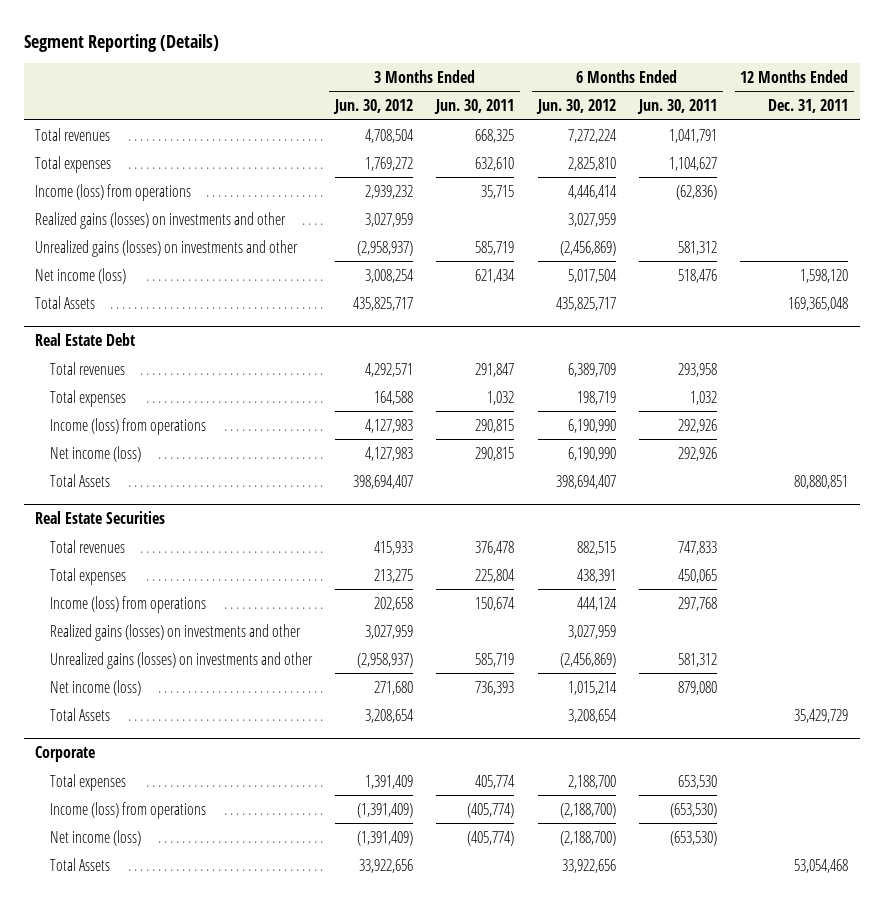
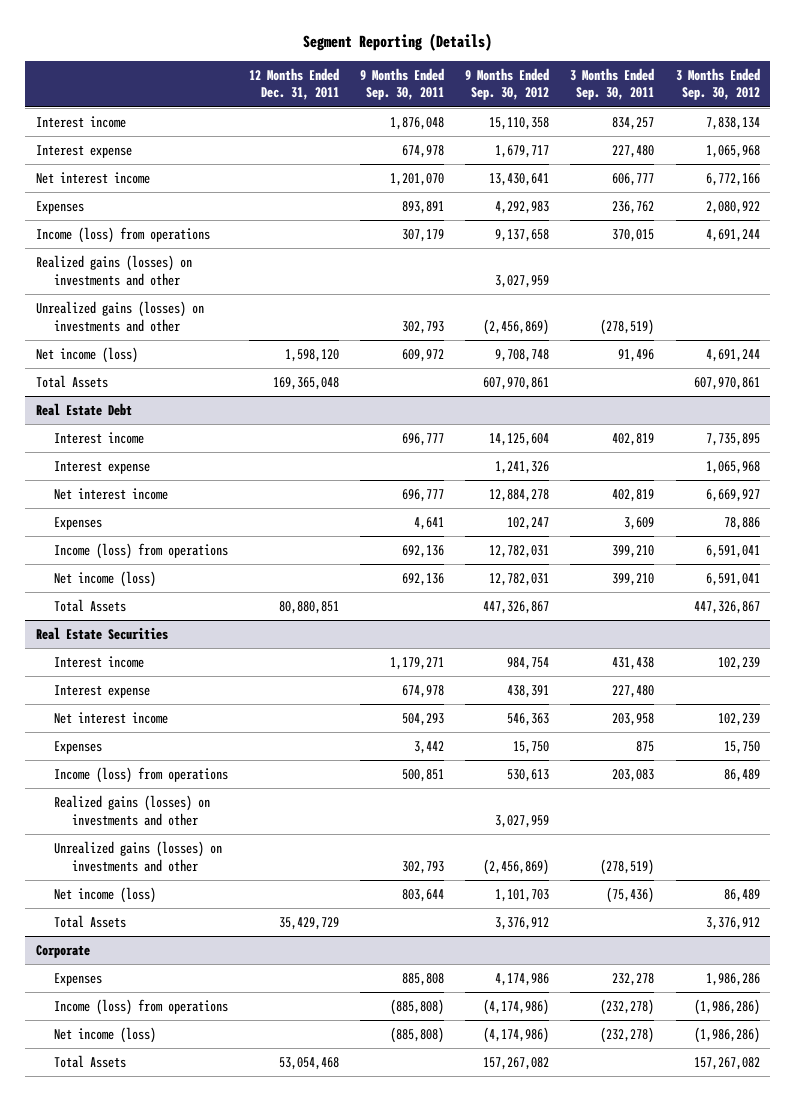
- | 3 Months Ended Jun. 30, 2012 | 3 Months Ended Jun. 30, 2011 | 6 Months Ended Jun. 30, 2012 | 6 Months Ended Jun. 30, 2011 | 12 Months Ended Dec. 31, 2011
+ | 12 Months Ended Dec. 31, 2011 | 9 Months Ended Sep. 30, 2011 | 9 Months Ended Sep. 30, 2012 | 3 Months Ended Sep. 30, 2011 | 3 Months Ended Sep. 30, 2012
- Total revenues | 4,708,504 | 668,325 | 7,272,224 | 1,041,791 |
- Total expenses | 1,769,272 | 632,610 | 2,825,810 | 1,104,627 |
+ Interest income | | 1,876,048 | 15,110,358 | 834,257 | 7,838,134
+ Interest expense | | 674,978 | 1,679,717 | 227,480 | 1,065,968
+ Net interest income | | 1,201,070 | 13,430,641 | 606,777 | 6,772,166
+ Expenses | | 893,891 | 4,292,983 | 236,762 | 2,080,922
@ Real Estate Debt
- Total revenues | 4,292,571 | 291,847 | 6,389,709 | 293,958 |
- Total expenses | 164,588 | 1,032 | 198,719 | 1,032 |
+ Interest income | | 696,777 | 14,125,604 | 402,819 | 7,735,895
+ Interest expense | | | 1,241,326 | | 1,065,968
+ Net interest income | | 696,777 | 12,884,278 | 402,819 | 6,669,927
+ Expenses | | 4,641 | 102,247 | 3,609 | 78,886
@ Real Estate Securities
- Total revenues | 415,933 | 376,478 | 882,515 | 747,833 |
- Total expenses | 213,275 | 225,804 | 438,391 | 450,065 |
+ Interest income | | 1,179,271 | 984,754 | 431,438 | 102,239
+ Interest expense | | 674,978 | 438,391 | 227,480 |
+ Net interest income | | 504,293 | 546,363 | 203,958 | 102,239
+ Expenses | | 3,442 | 15,750 | 875 | 15,750
@ Corporate
- Total expenses | 1,391,409 | 405,774 | 2,188,700 | 653,530 |
+ Expenses | | 885,808 | 4,174,986 | 232,278 | 1,986,286

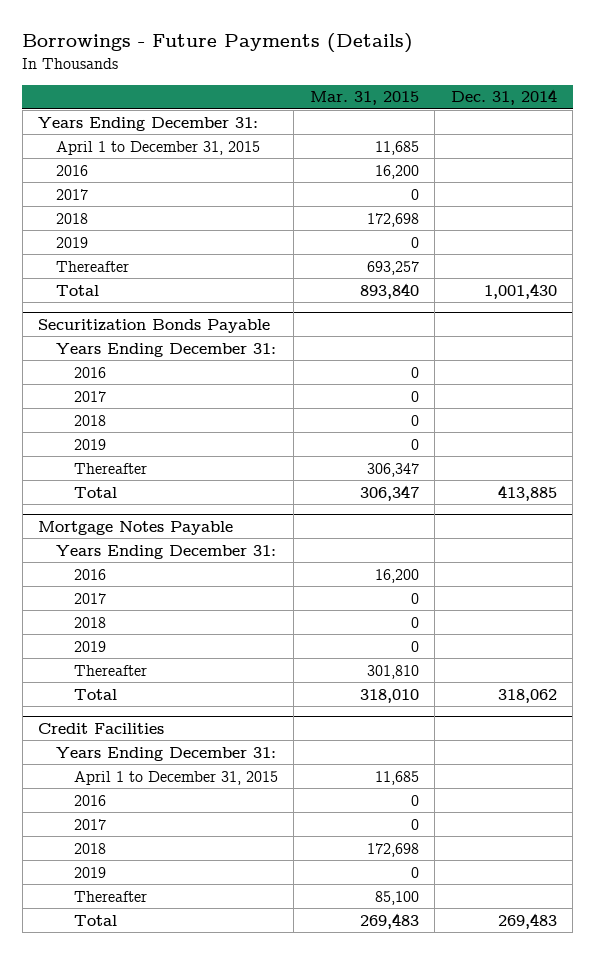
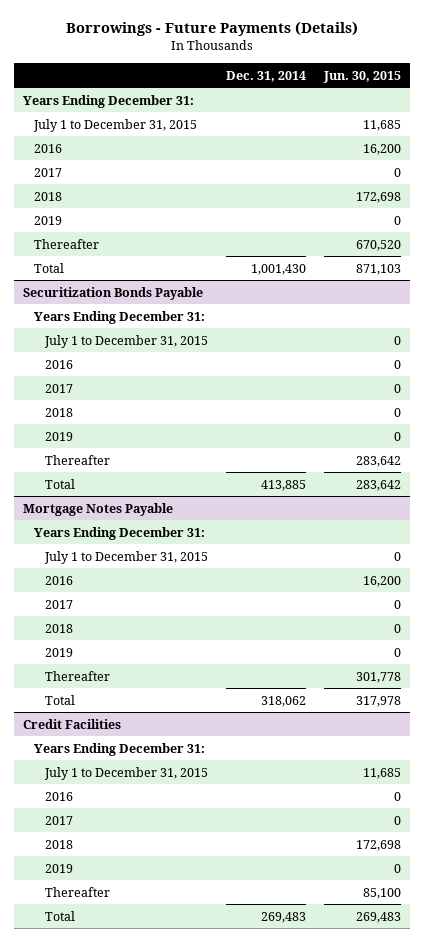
- | Mar. 31, 2015 | Dec. 31, 2014
+ | Dec. 31, 2014 | Jun. 30, 2015
- April 1 to December 31, 2015 | 11,685 |
+ July 1 to December 31, 2015 | | 11,685
@ Securitization Bonds Payable
+ July 1 to December 31, 2015 | | 0
@ Mortgage Notes Payable
+ July 1 to December 31, 2015 | | 0
@ Credit Facilities
- April 1 to December 31, 2015 | 11,685 |
+ July 1 to December 31, 2015 | | 11,685

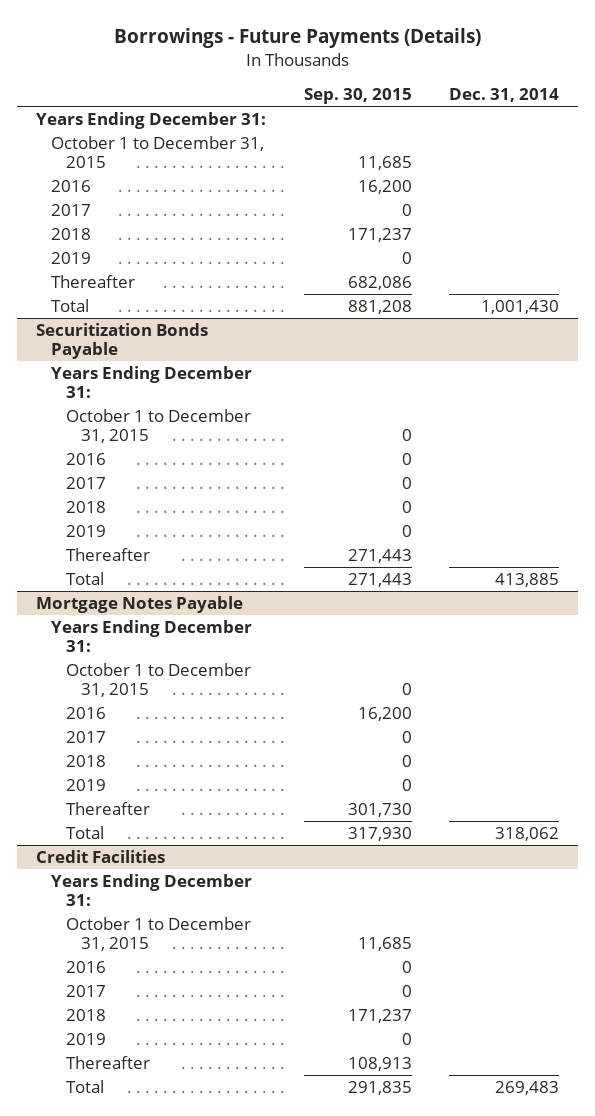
- | Dec. 31, 2014 | Jun. 30, 2015
+ | Sep. 30, 2015 | Dec. 31, 2014
- July 1 to December 31, 2015 | | 11,685
+ October 1 to December 31, 2015 | 11,685 |
@ Securitization Bonds Payable
- July 1 to December 31, 2015 | | 0
+ October 1 to December 31, 2015 | 0 |
@ Mortgage Notes Payable
- July 1 to December 31, 2015 | | 0
+ October 1 to December 31, 2015 | 0 |
@ Credit Facilities
- July 1 to December 31, 2015 | | 11,685
+ October 1 to December 31, 2015 | 11,685 |

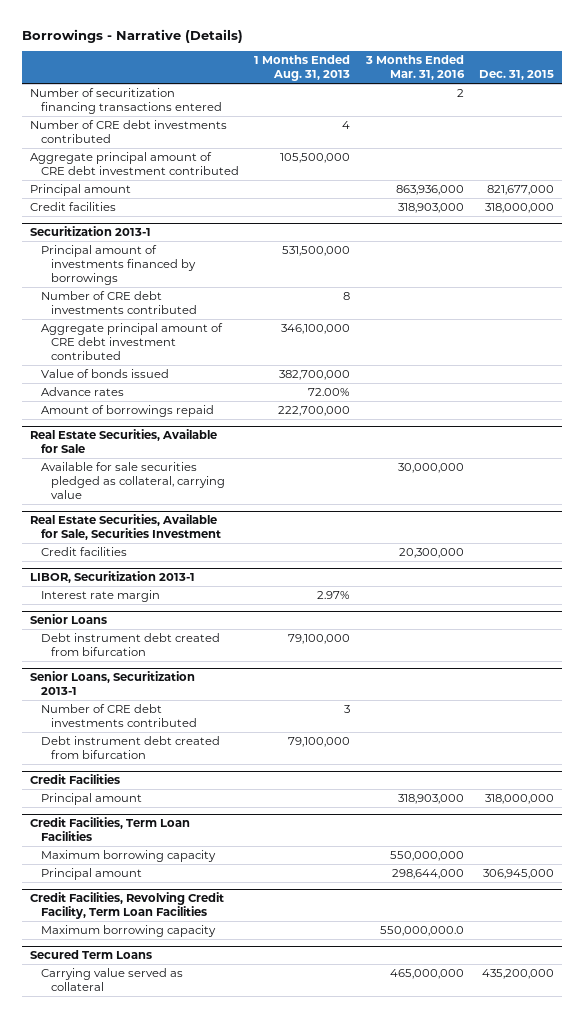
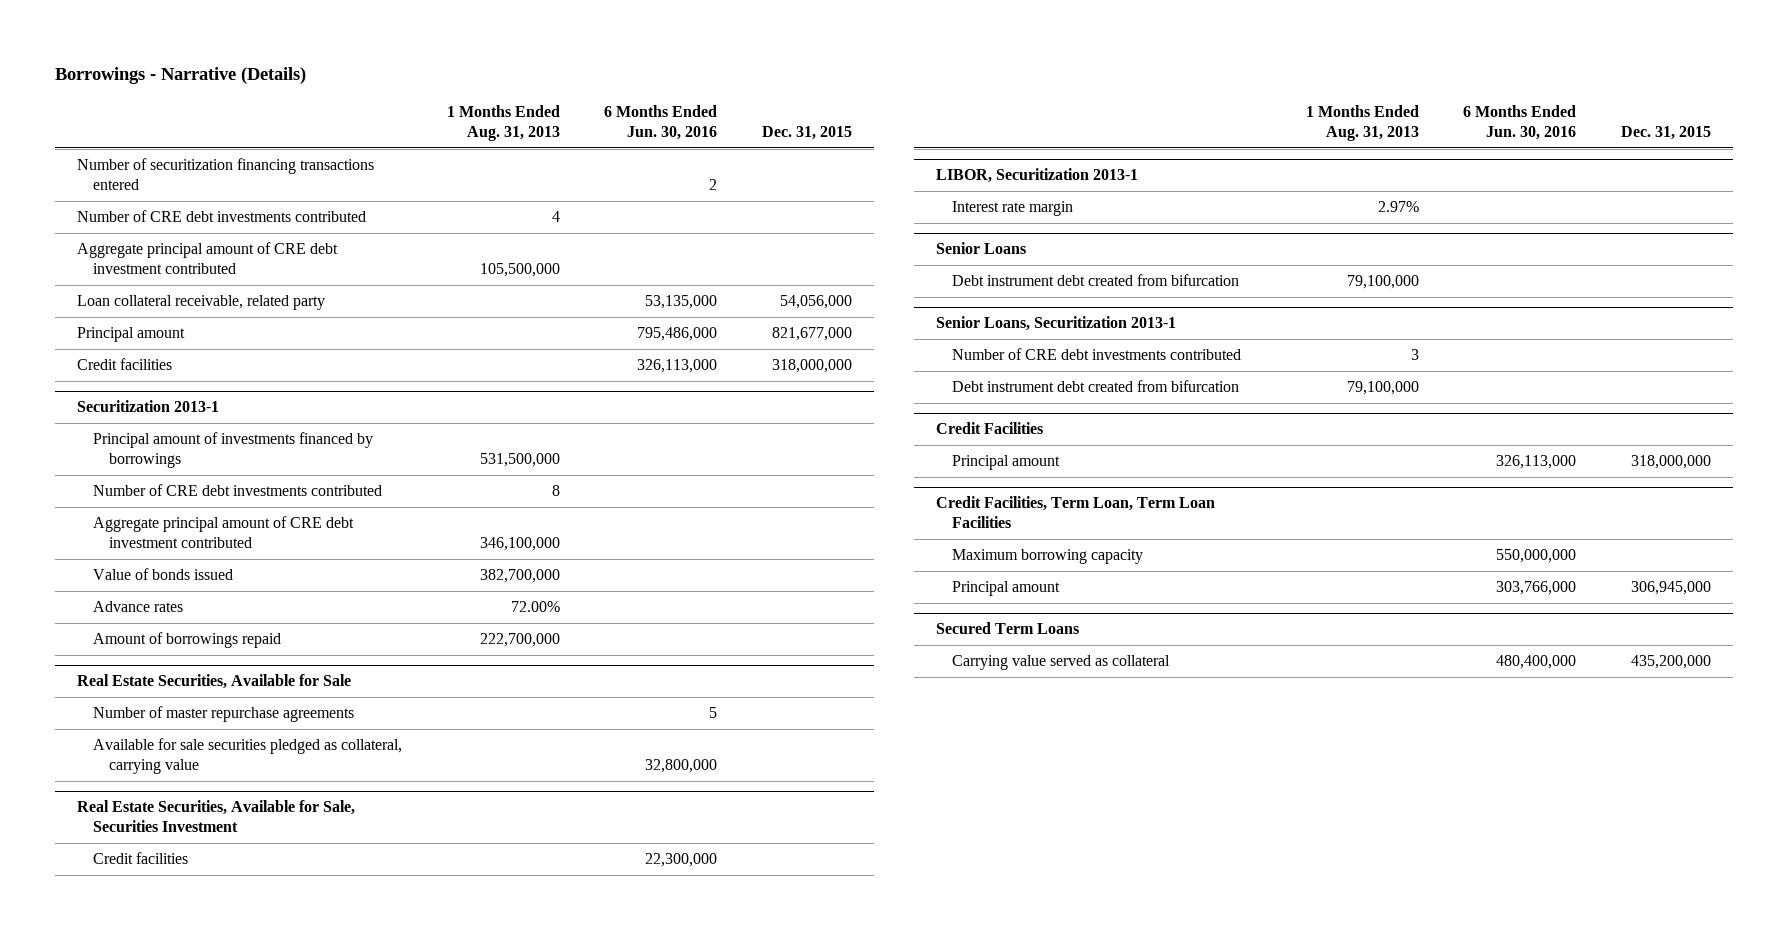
- | 1 Months Ended Aug. 31, 2013 | 3 Months Ended Mar. 31, 2016 | Dec. 31, 2015
+ | 1 Months Ended Aug. 31, 2013 | 6 Months Ended Jun. 30, 2016 | Dec. 31, 2015
+ Loan collateral receivable, related party | | 53,135,000 | 54,056,000
@ Real Estate Securities, Available for Sale
+ Number of master repurchase agreements | | 5 |
- Credit Facilities, Term Loan Facilities
+ Credit Facilities, Term Loan, Term Loan Facilities
- Credit Facilities, Revolving Credit Facility, Term Loan Facilities
- Maximum borrowing capacity | | 550,000,000.0 |

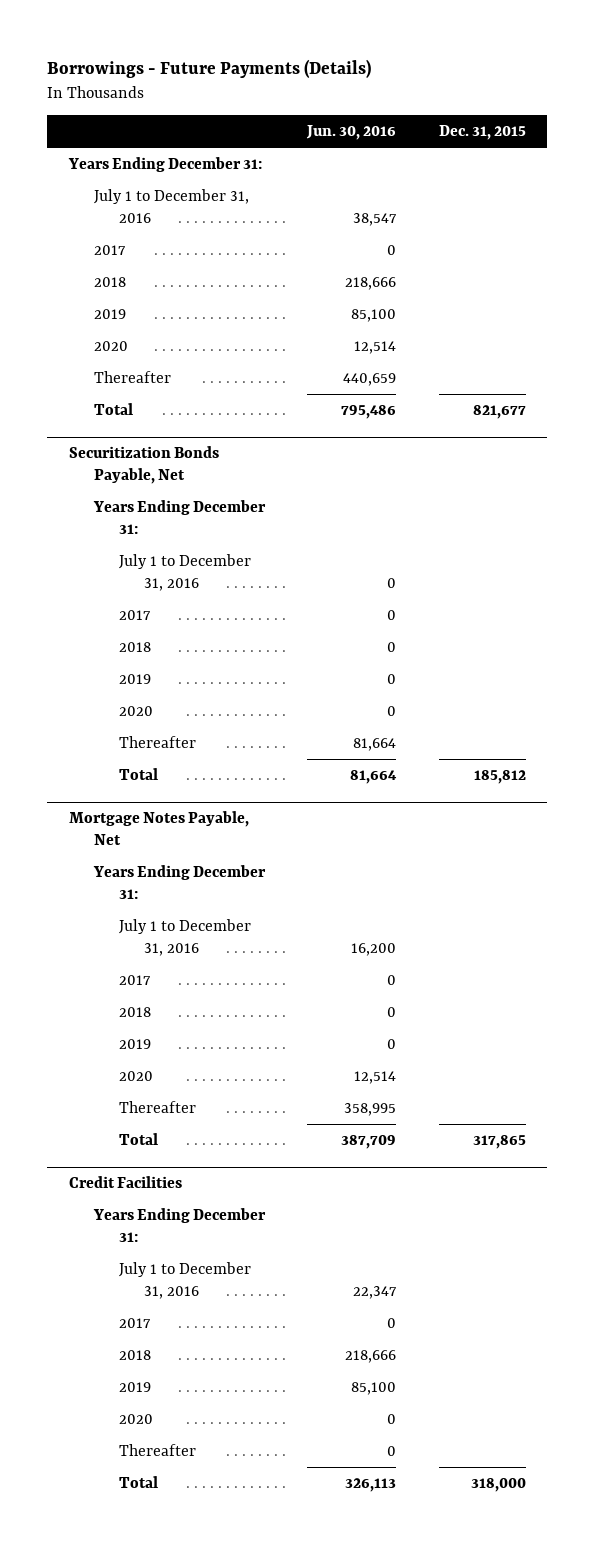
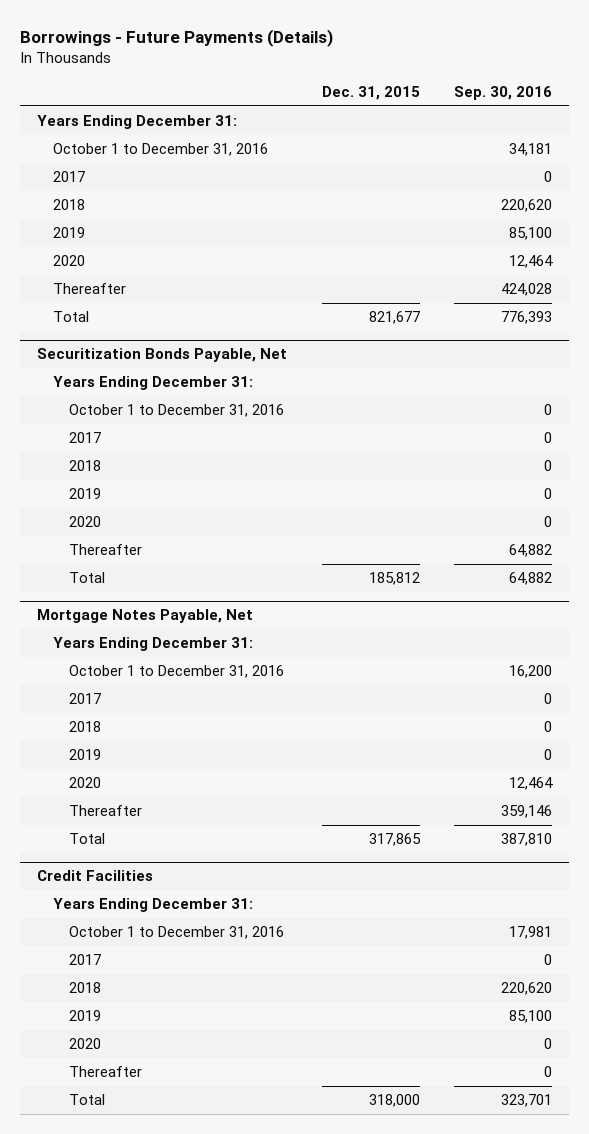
- | Jun. 30, 2016 | Dec. 31, 2015
+ | Dec. 31, 2015 | Sep. 30, 2016
- July 1 to December 31, 2016 | 38,547 |
+ October 1 to December 31, 2016 | | 34,181
@ Securitization Bonds Payable, Net
- July 1 to December 31, 2016 | 0 |
+ October 1 to December 31, 2016 | | 0
@ Mortgage Notes Payable, Net
- July 1 to December 31, 2016 | 16,200 |
+ October 1 to December 31, 2016 | | 16,200
@ Credit Facilities
- July 1 to December 31, 2016 | 22,347 |
+ October 1 to December 31, 2016 | | 17,981

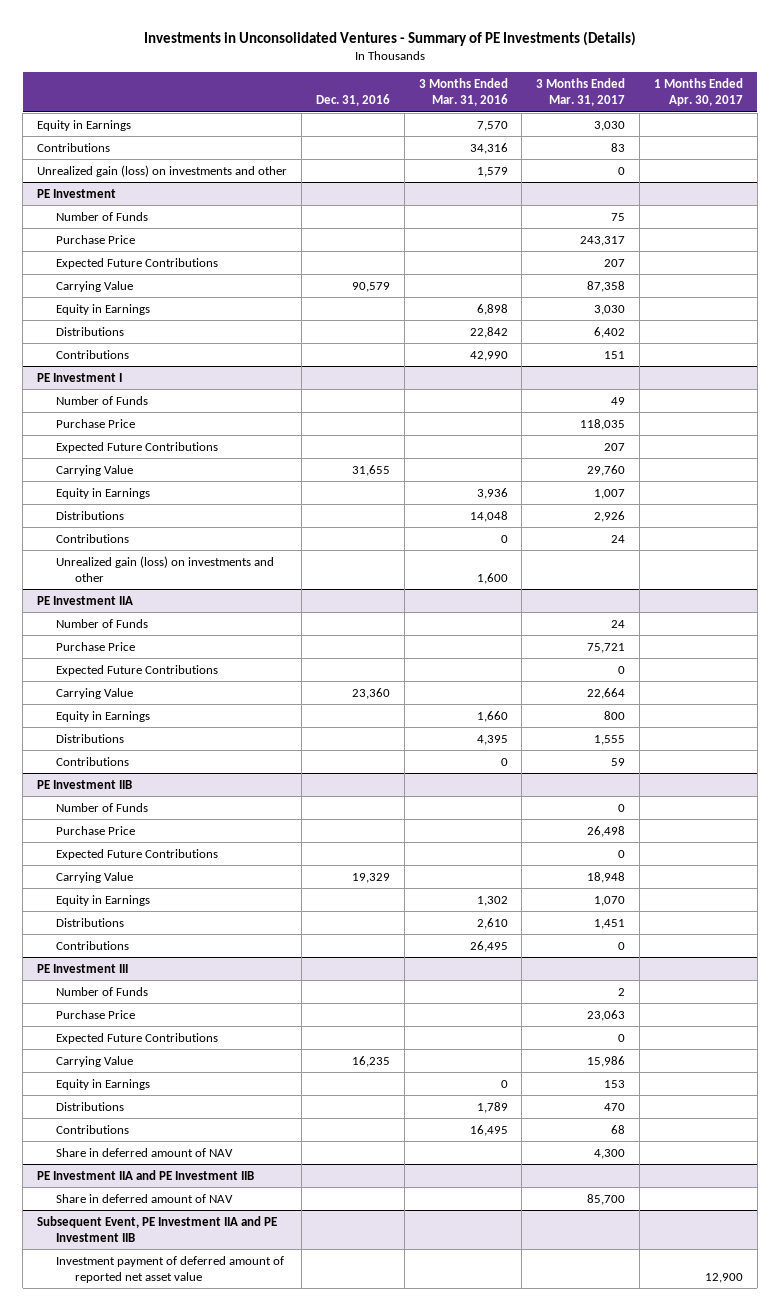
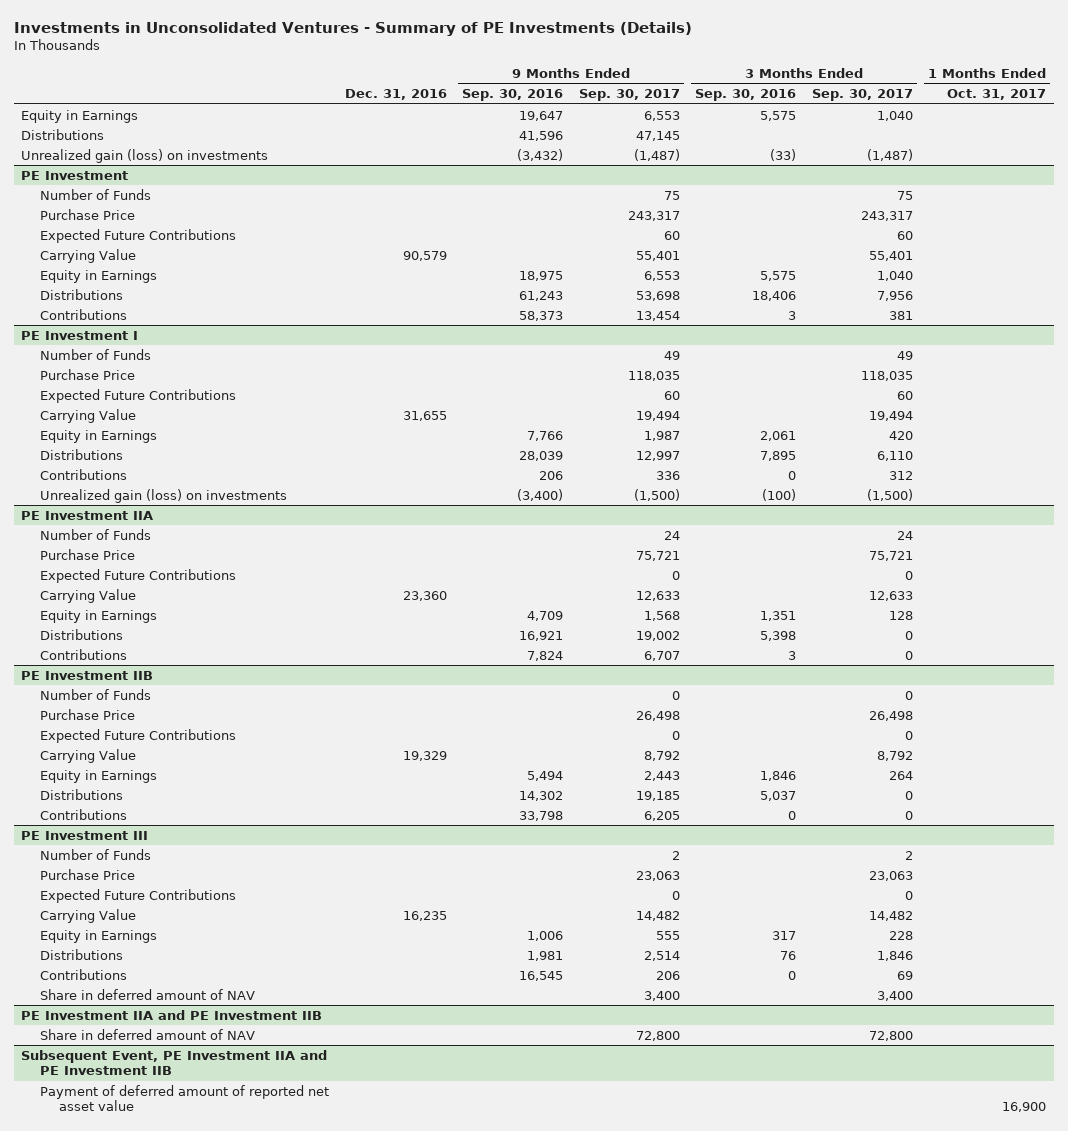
- | Dec. 31, 2016 | 3 Months Ended Mar. 31, 2016 | 3 Months Ended Mar. 31, 2017 | 1 Months Ended Apr. 30, 2017
+ | Dec. 31, 2016 | 9 Months Ended Sep. 30, 2016 | 9 Months Ended Sep. 30, 2017 | 3 Months Ended Sep. 30, 2016 | 3 Months Ended Sep. 30, 2017 | 1 Months Ended Oct. 31, 2017
- Contributions | | 34,316 | 83 |
- Unrealized gain (loss) on investments and other | | 1,579 | 0 |
+ Distributions | | 41,596 | 47,145 | | |
+ Unrealized gain (loss) on investments | | (3,432) | (1,487) | (33) | (1,487) |
@ PE Investment I
- Unrealized gain (loss) on investments and other | | 1,600 | |
+ Unrealized gain (loss) on investments | | (3,400) | (1,500) | (100) | (1,500) |
@ Subsequent Event, PE Investment IIA and PE Investment IIB
- Investment payment of deferred amount of reported net asset value | | | | 12,900
+ Payment of deferred amount of reported net asset value | | | | | | 16,900

